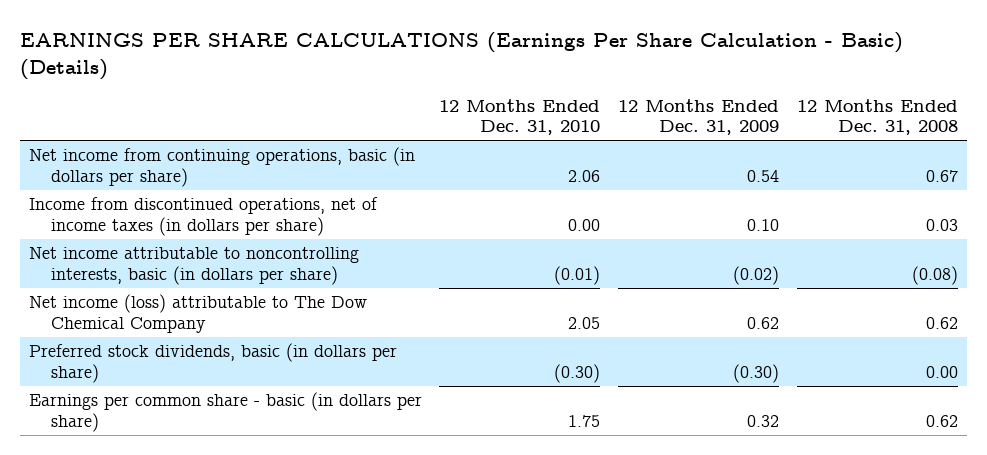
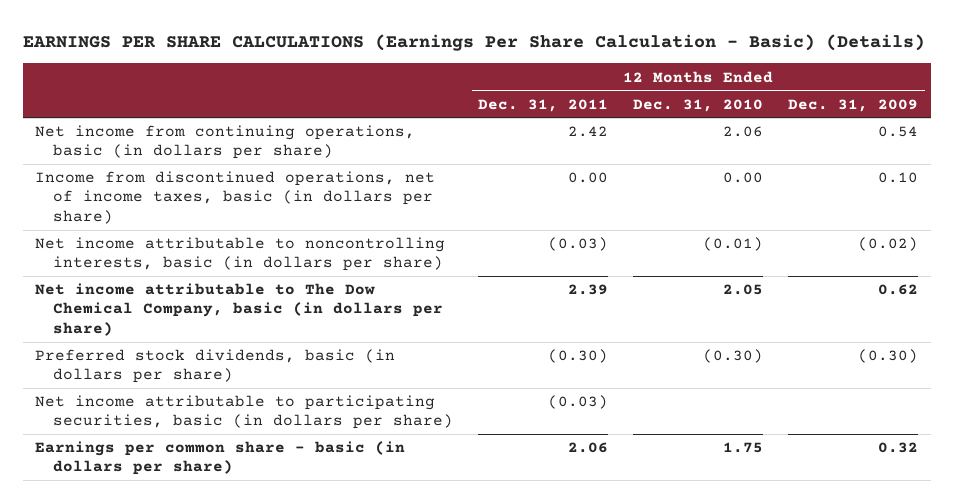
- | 12 Months Ended Dec. 31, 2010 | 12 Months Ended Dec. 31, 2009 | 12 Months Ended Dec. 31, 2008
+ | 12 Months Ended Dec. 31, 2011 | 12 Months Ended Dec. 31, 2010 | 12 Months Ended Dec. 31, 2009
- Income from discontinued operations, net of income taxes (in dollars per share) | 0.00 | 0.10 | 0.03
+ Income from discontinued operations, net of income taxes, basic (in dollars per share) | 0.00 | 0.00 | 0.10
- Net income (loss) attributable to The Dow Chemical Company | 2.05 | 0.62 | 0.62
+ Net income attributable to The Dow Chemical Company, basic (in dollars per share) | 2.39 | 2.05 | 0.62
+ Net income attributable to participating securities, basic (in dollars per share) | (0.03) | |

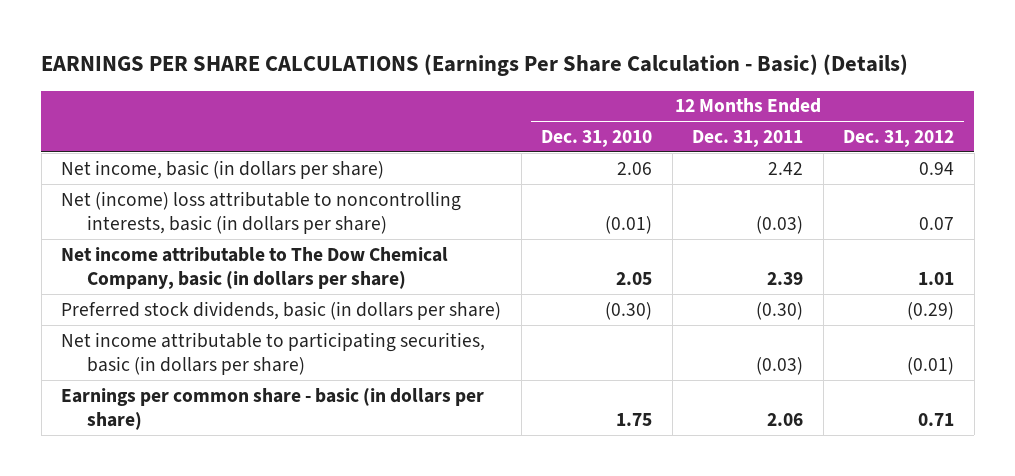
- | 12 Months Ended Dec. 31, 2011 | 12 Months Ended Dec. 31, 2010 | 12 Months Ended Dec. 31, 2009
+ | 12 Months Ended Dec. 31, 2010 | 12 Months Ended Dec. 31, 2011 | 12 Months Ended Dec. 31, 2012
- Net income from continuing operations, basic (in dollars per share) | 2.42 | 2.06 | 0.54
- Income from discontinued operations, net of income taxes, basic (in dollars per share) | 0.00 | 0.00 | 0.10
- Net income attributable to noncontrolling interests, basic (in dollars per share) | (0.03) | (0.01) | (0.02)
+ Net income, basic (in dollars per share) | 2.06 | 2.42 | 0.94
+ Net (income) loss attributable to noncontrolling interests, basic (in dollars per share) | (0.01) | (0.03) | 0.07

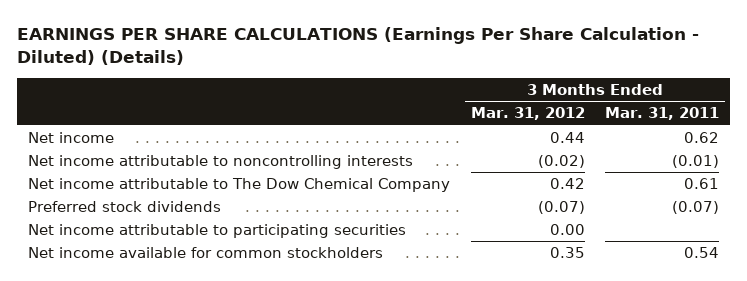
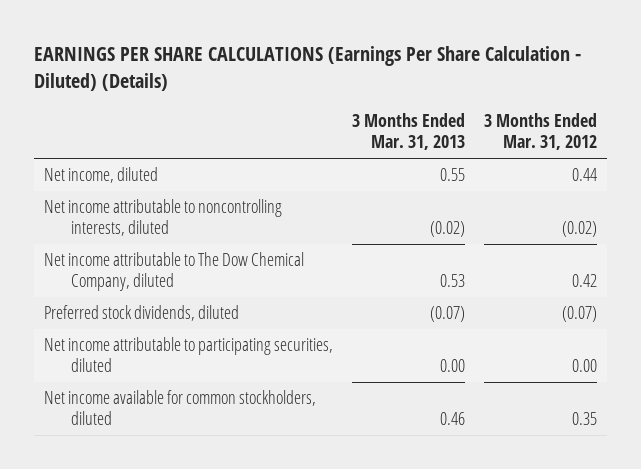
- | 3 Months Ended Mar. 31, 2012 | 3 Months Ended Mar. 31, 2011
+ | 3 Months Ended Mar. 31, 2013 | 3 Months Ended Mar. 31, 2012
- Net income | 0.44 | 0.62
- Net income attributable to noncontrolling interests | (0.02) | (0.01)
- Net income attributable to The Dow Chemical Company | 0.42 | 0.61
- Preferred stock dividends | (0.07) | (0.07)
- Net income attributable to participating securities | 0.00 |
- Net income available for common stockholders | 0.35 | 0.54
+ Net income, diluted | 0.55 | 0.44
+ Net income attributable to noncontrolling interests, diluted | (0.02) | (0.02)
+ Net income attributable to The Dow Chemical Company, diluted | 0.53 | 0.42
+ Preferred stock dividends, diluted | (0.07) | (0.07)
+ Net income attributable to participating securities, diluted | 0.00 | 0.00
+ Net income available for common stockholders, diluted | 0.46 | 0.35

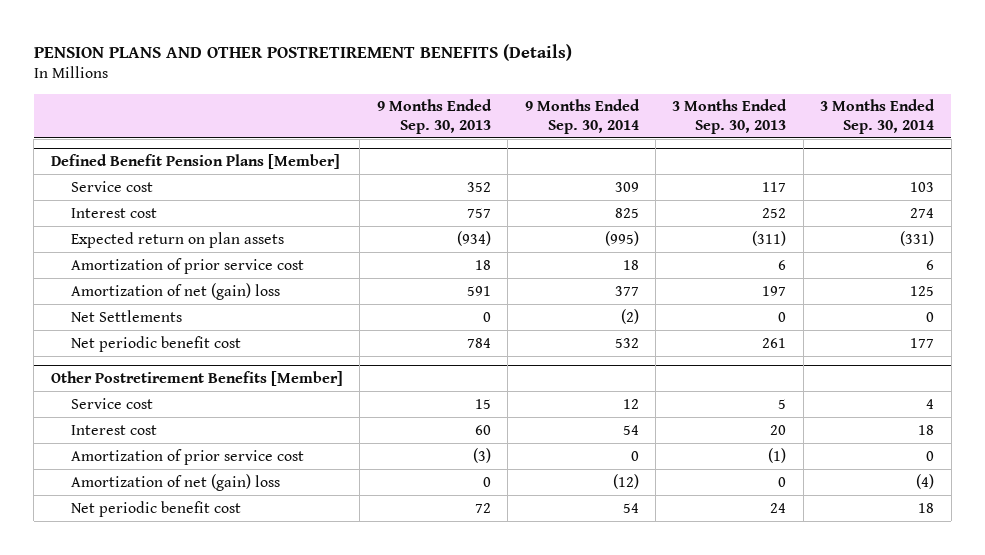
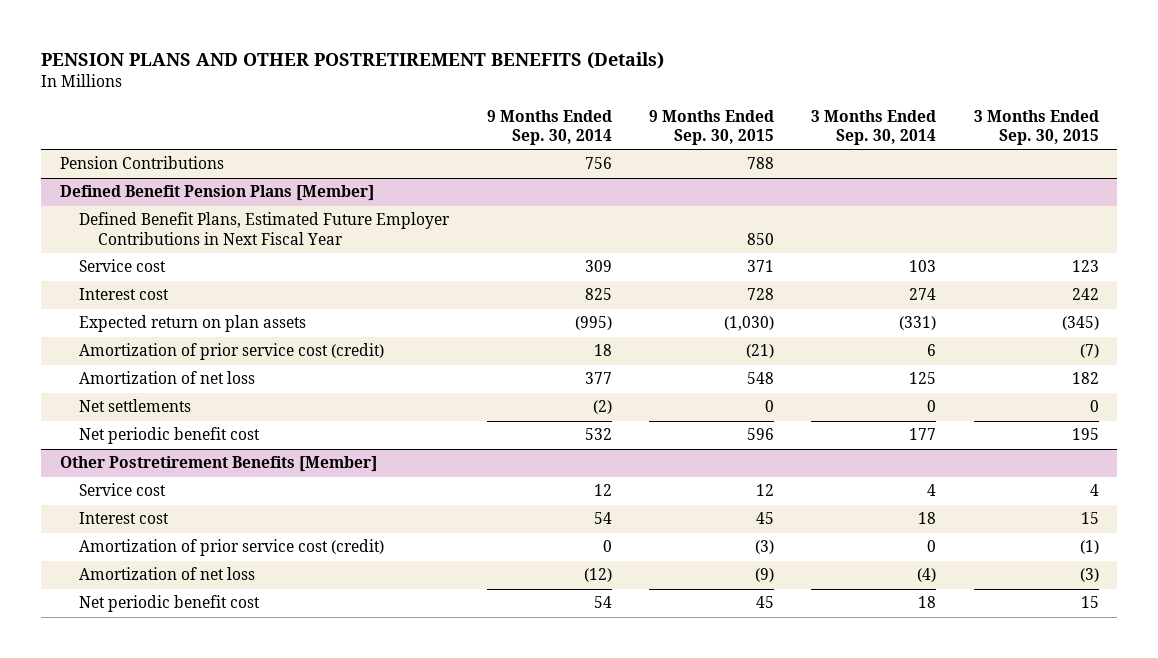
- | 9 Months Ended Sep. 30, 2013 | 9 Months Ended Sep. 30, 2014 | 3 Months Ended Sep. 30, 2013 | 3 Months Ended Sep. 30, 2014
+ | 9 Months Ended Sep. 30, 2014 | 9 Months Ended Sep. 30, 2015 | 3 Months Ended Sep. 30, 2014 | 3 Months Ended Sep. 30, 2015
+ Pension Contributions | 756 | 788 | |
@ Defined Benefit Pension Plans [Member]
+ Defined Benefit Plans, Estimated Future Employer Contributions in Next Fiscal Year | | 850 | |
- Amortization of prior service cost | 18 | 18 | 6 | 6
- Amortization of net (gain) loss | 591 | 377 | 197 | 125
- Net Settlements | 0 | (2) | 0 | 0
+ Amortization of prior service cost (credit) | 18 | (21) | 6 | (7)
+ Amortization of net loss | 377 | 548 | 125 | 182
+ Net settlements | (2) | 0 | 0 | 0
@ Other Postretirement Benefits [Member]
- Amortization of prior service cost | (3) | 0 | (1) | 0
- Amortization of net (gain) loss | 0 | (12) | 0 | (4)
+ Amortization of prior service cost (credit) | 0 | (3) | 0 | (1)
+ Amortization of net loss | (12) | (9) | (4) | (3)

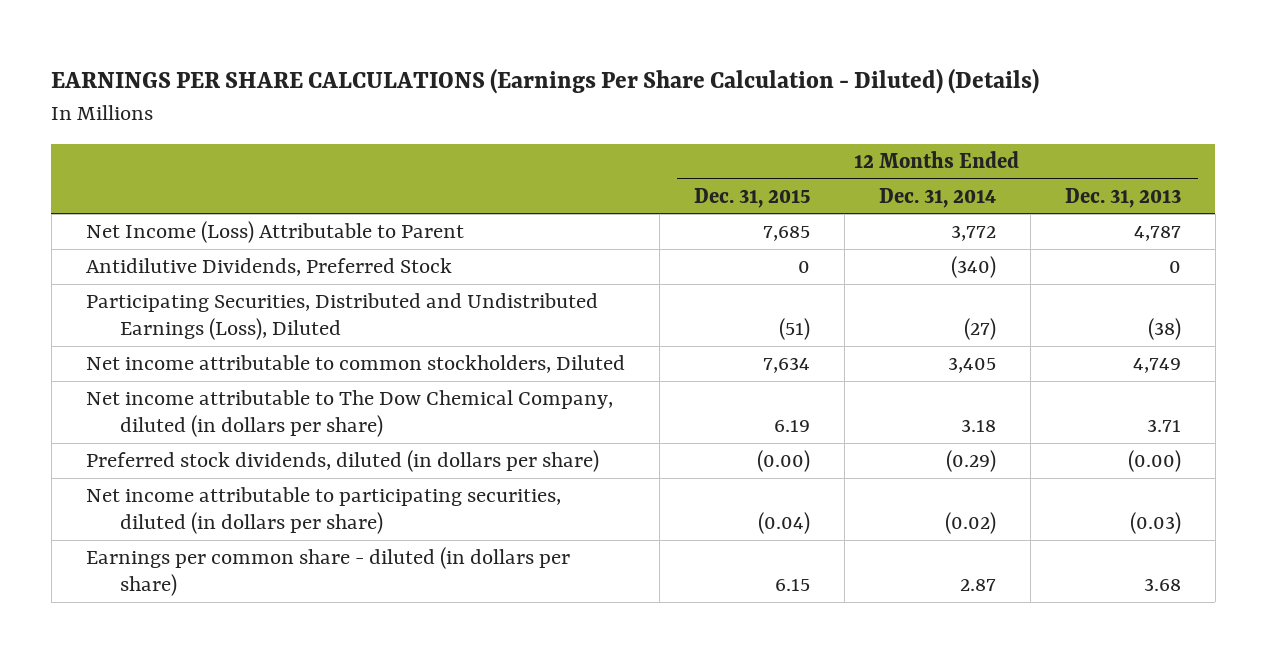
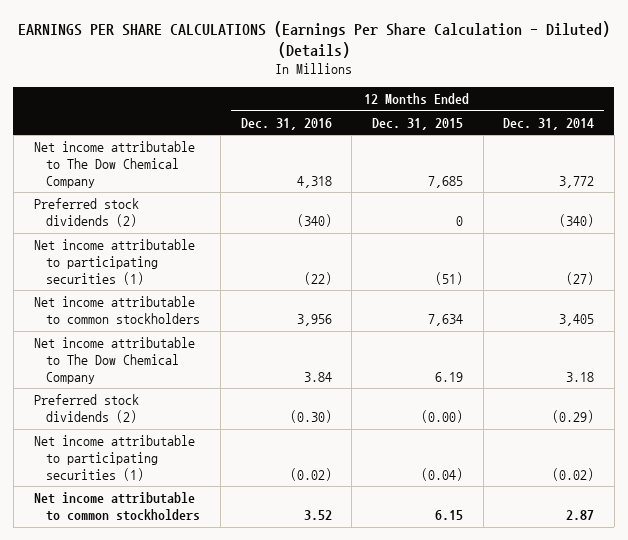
- | 12 Months Ended Dec. 31, 2015 | 12 Months Ended Dec. 31, 2014 | 12 Months Ended Dec. 31, 2013
+ | 12 Months Ended Dec. 31, 2016 | 12 Months Ended Dec. 31, 2015 | 12 Months Ended Dec. 31, 2014
- Net Income (Loss) Attributable to Parent | 7,685 | 3,772 | 4,787
- Antidilutive Dividends, Preferred Stock | 0 | (340) | 0
- Participating Securities, Distributed and Undistributed Earnings (Loss), Diluted | (51) | (27) | (38)
- Net income attributable to common stockholders, Diluted | 7,634 | 3,405 | 4,749
- Net income attributable to The Dow Chemical Company, diluted (in dollars per share) | 6.19 | 3.18 | 3.71
- Preferred stock dividends, diluted (in dollars per share) | (0.00) | (0.29) | (0.00)
- Net income attributable to participating securities, diluted (in dollars per share) | (0.04) | (0.02) | (0.03)
- Earnings per common share - diluted (in dollars per share) | 6.15 | 2.87 | 3.68
+ Net income attributable to The Dow Chemical Company | 4,318 | 7,685 | 3,772
+ Preferred stock dividends (2) | (340) | 0 | (340)
+ Net income attributable to participating securities (1) | (22) | (51) | (27)
+ Net income attributable to common stockholders | 3,956 | 7,634 | 3,405
+ Net income attributable to The Dow Chemical Company | 3.84 | 6.19 | 3.18
+ Preferred stock dividends (2) | (0.30) | (0.00) | (0.29)
+ Net income attributable to participating securities (1) | (0.02) | (0.04) | (0.02)
+ Net income attributable to common stockholders | 3.52 | 6.15 | 2.87

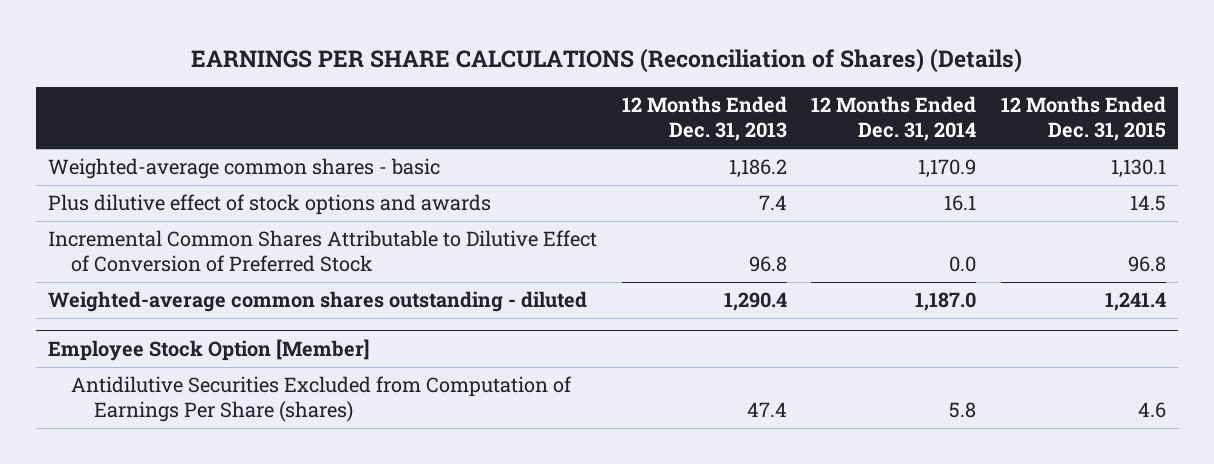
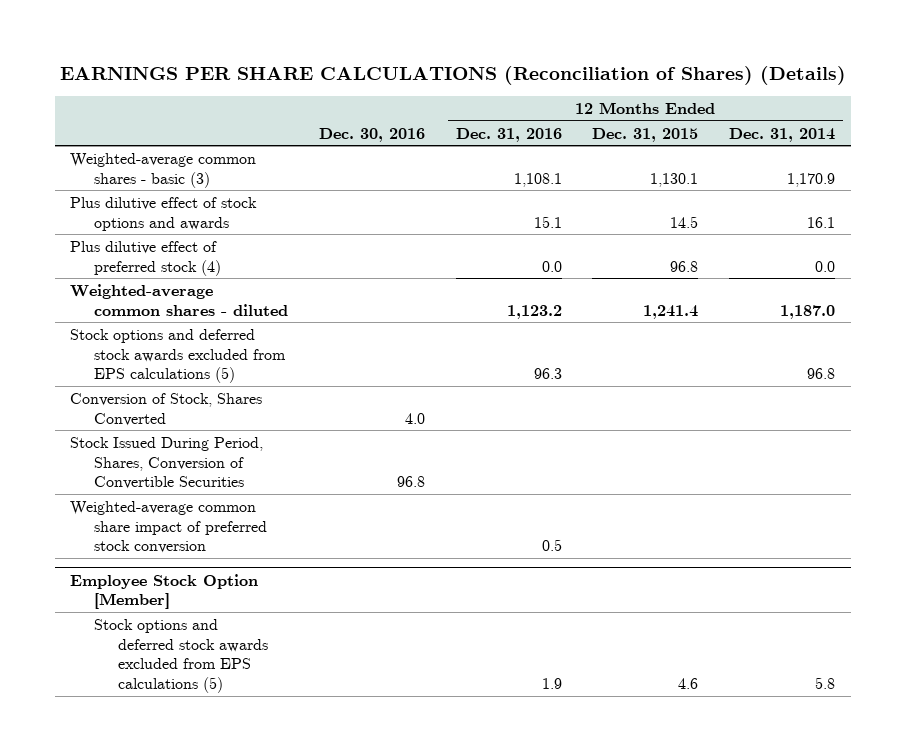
- | 12 Months Ended Dec. 31, 2013 | 12 Months Ended Dec. 31, 2014 | 12 Months Ended Dec. 31, 2015
+ | Dec. 30, 2016 | 12 Months Ended Dec. 31, 2016 | 12 Months Ended Dec. 31, 2015 | 12 Months Ended Dec. 31, 2014
- Weighted-average common shares - basic | 1,186.2 | 1,170.9 | 1,130.1
+ Weighted-average common shares - basic (3) | | 1,108.1 | 1,130.1 | 1,170.9
- Incremental Common Shares Attributable to Dilutive Effect of Conversion of Preferred Stock | 96.8 | 0.0 | 96.8
- Weighted-average common shares outstanding - diluted | 1,290.4 | 1,187.0 | 1,241.4
+ Plus dilutive effect of preferred stock (4) | | 0.0 | 96.8 | 0.0
+ Weighted-average common shares - diluted | | 1,123.2 | 1,241.4 | 1,187.0
+ Stock options and deferred stock awards excluded from EPS calculations (5) | | 96.3 | | 96.8
+ Conversion of Stock, Shares Converted | 4.0 | | |
+ Stock Issued During Period, Shares, Conversion of Convertible Securities | 96.8 | | |
+ Weighted-average common share impact of preferred stock conversion | | 0.5 | |
@ Employee Stock Option [Member]
- Antidilutive Securities Excluded from Computation of Earnings Per Share (shares) | 47.4 | 5.8 | 4.6
+ Stock options and deferred stock awards excluded from EPS calculations (5) | | 1.9 | 4.6 | 5.8

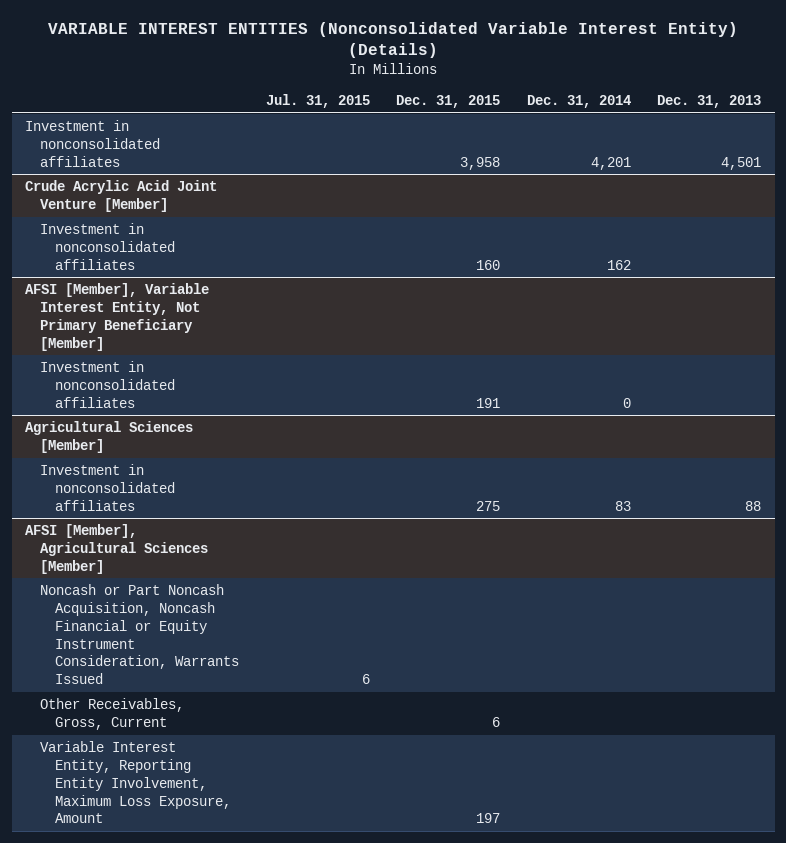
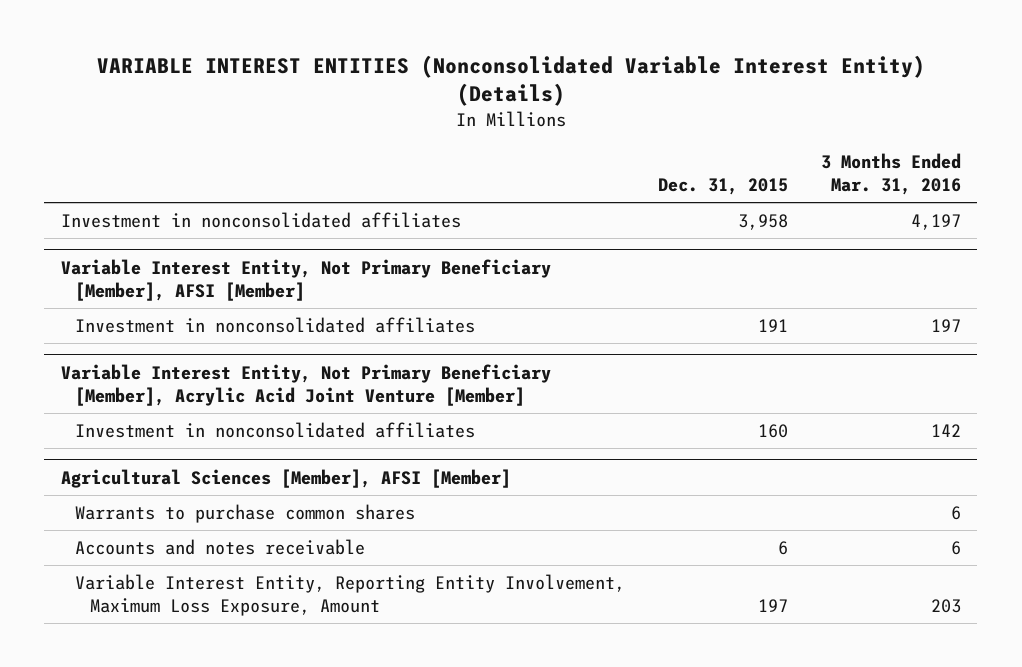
- | Jul. 31, 2015 | Dec. 31, 2015 | Dec. 31, 2014 | Dec. 31, 2013
+ | Dec. 31, 2015 | 3 Months Ended Mar. 31, 2016
- Crude Acrylic Acid Joint Venture [Member]
- Investment in nonconsolidated affiliates | | 160 | 162 |
- AFSI [Member], Variable Interest Entity, Not Primary Beneficiary [Member]
+ Variable Interest Entity, Not Primary Beneficiary [Member], AFSI [Member]
- Agricultural Sciences [Member]
- Investment in nonconsolidated affiliates | | 275 | 83 | 88
- AFSI [Member], Agricultural Sciences [Member]
- Noncash or Part Noncash Acquisition, Noncash Financial or Equity Instrument Consideration, Warrants Issued | 6 | | |
- Other Receivables, Gross, Current | | 6 | |
+ Variable Interest Entity, Not Primary Beneficiary [Member], Acrylic Acid Joint Venture [Member]
+ Investment in nonconsolidated affiliates | 160 | 142
+ Agricultural Sciences [Member], AFSI [Member]
+ Warrants to purchase common shares | | 6
+ Accounts and notes receivable | 6 | 6

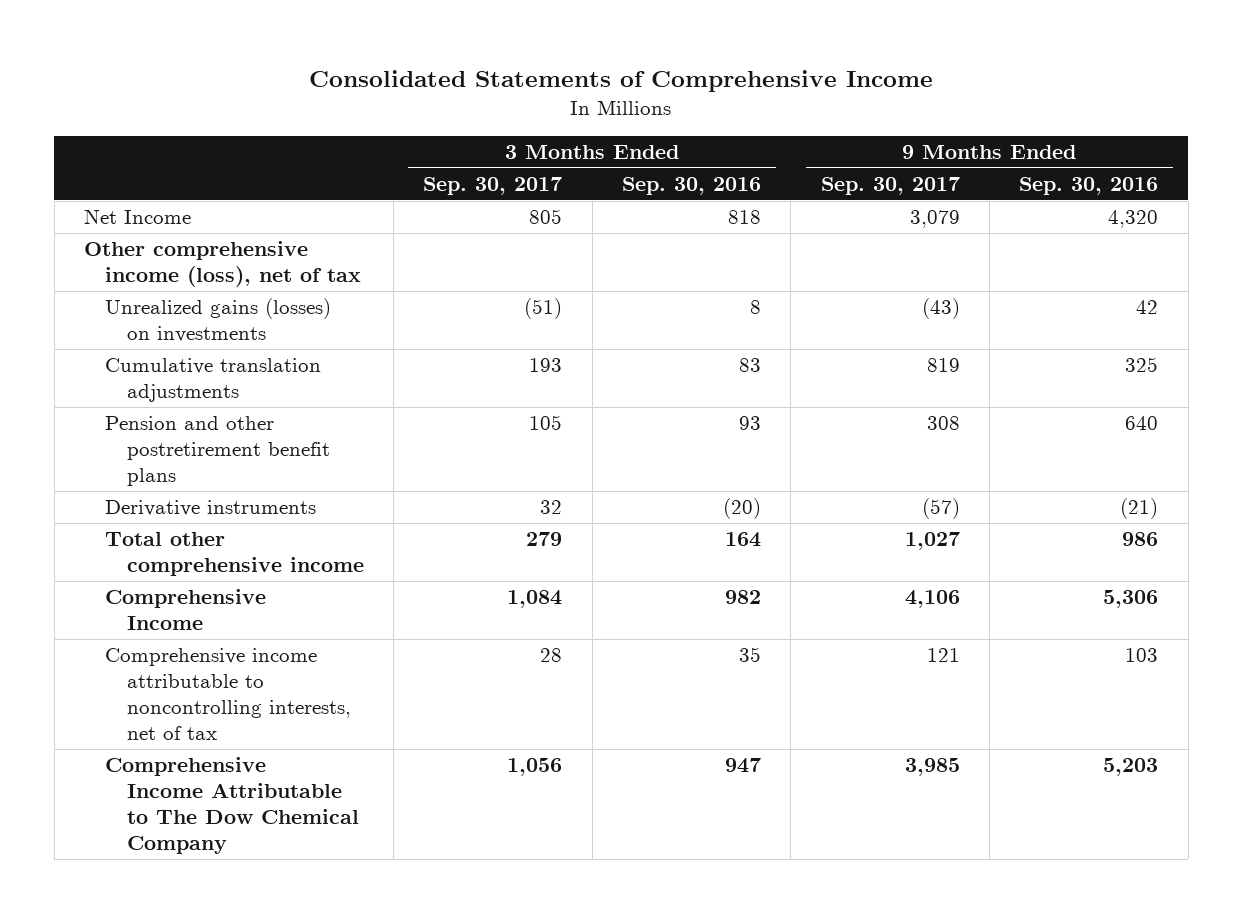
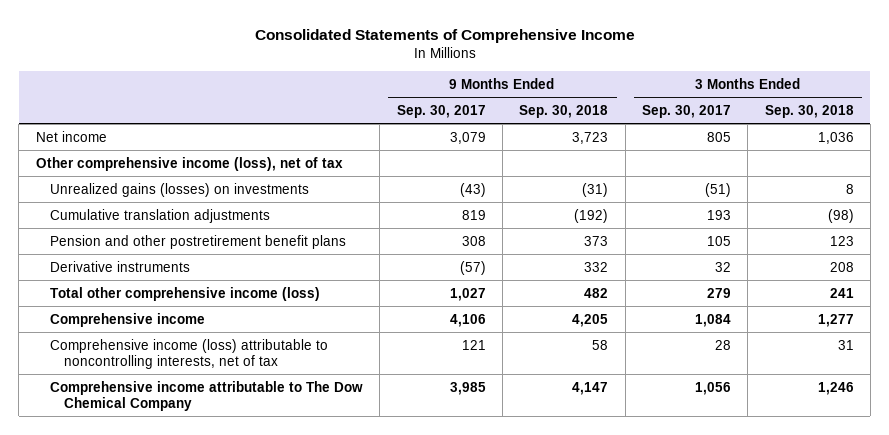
- | 3 Months Ended Sep. 30, 2017 | 3 Months Ended Sep. 30, 2016 | 9 Months Ended Sep. 30, 2017 | 9 Months Ended Sep. 30, 2016
+ | 9 Months Ended Sep. 30, 2017 | 9 Months Ended Sep. 30, 2018 | 3 Months Ended Sep. 30, 2017 | 3 Months Ended Sep. 30, 2018
- Net Income | 805 | 818 | 3,079 | 4,320
+ Net income | 3,079 | 3,723 | 805 | 1,036
- Total other comprehensive income | 279 | 164 | 1,027 | 986
- Comprehensive Income | 1,084 | 982 | 4,106 | 5,306
- Comprehensive income attributable to noncontrolling interests, net of tax | 28 | 35 | 121 | 103
- Comprehensive Income Attributable to The Dow Chemical Company | 1,056 | 947 | 3,985 | 5,203
+ Total other comprehensive income (loss) | 1,027 | 482 | 279 | 241
+ Comprehensive income | 4,106 | 4,205 | 1,084 | 1,277
+ Comprehensive income (loss) attributable to noncontrolling interests, net of tax | 121 | 58 | 28 | 31
+ Comprehensive income attributable to The Dow Chemical Company | 3,985 | 4,147 | 1,056 | 1,246

